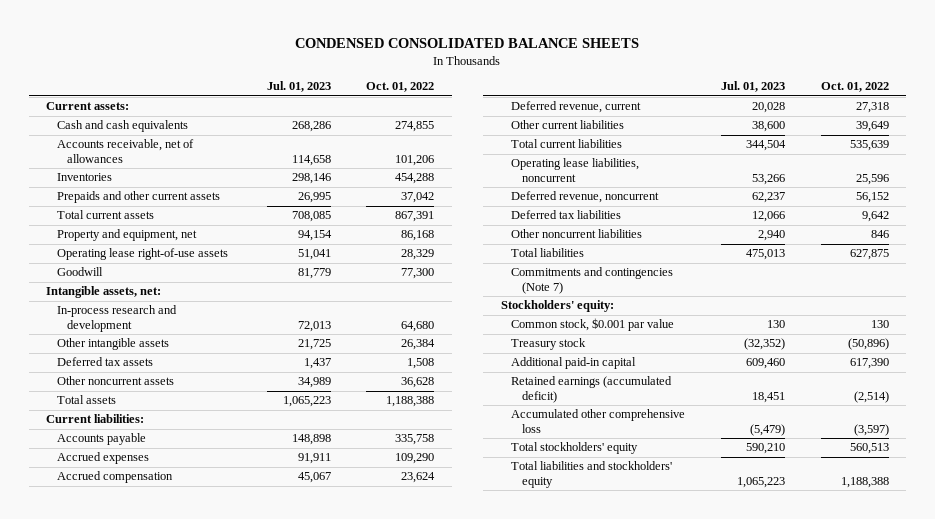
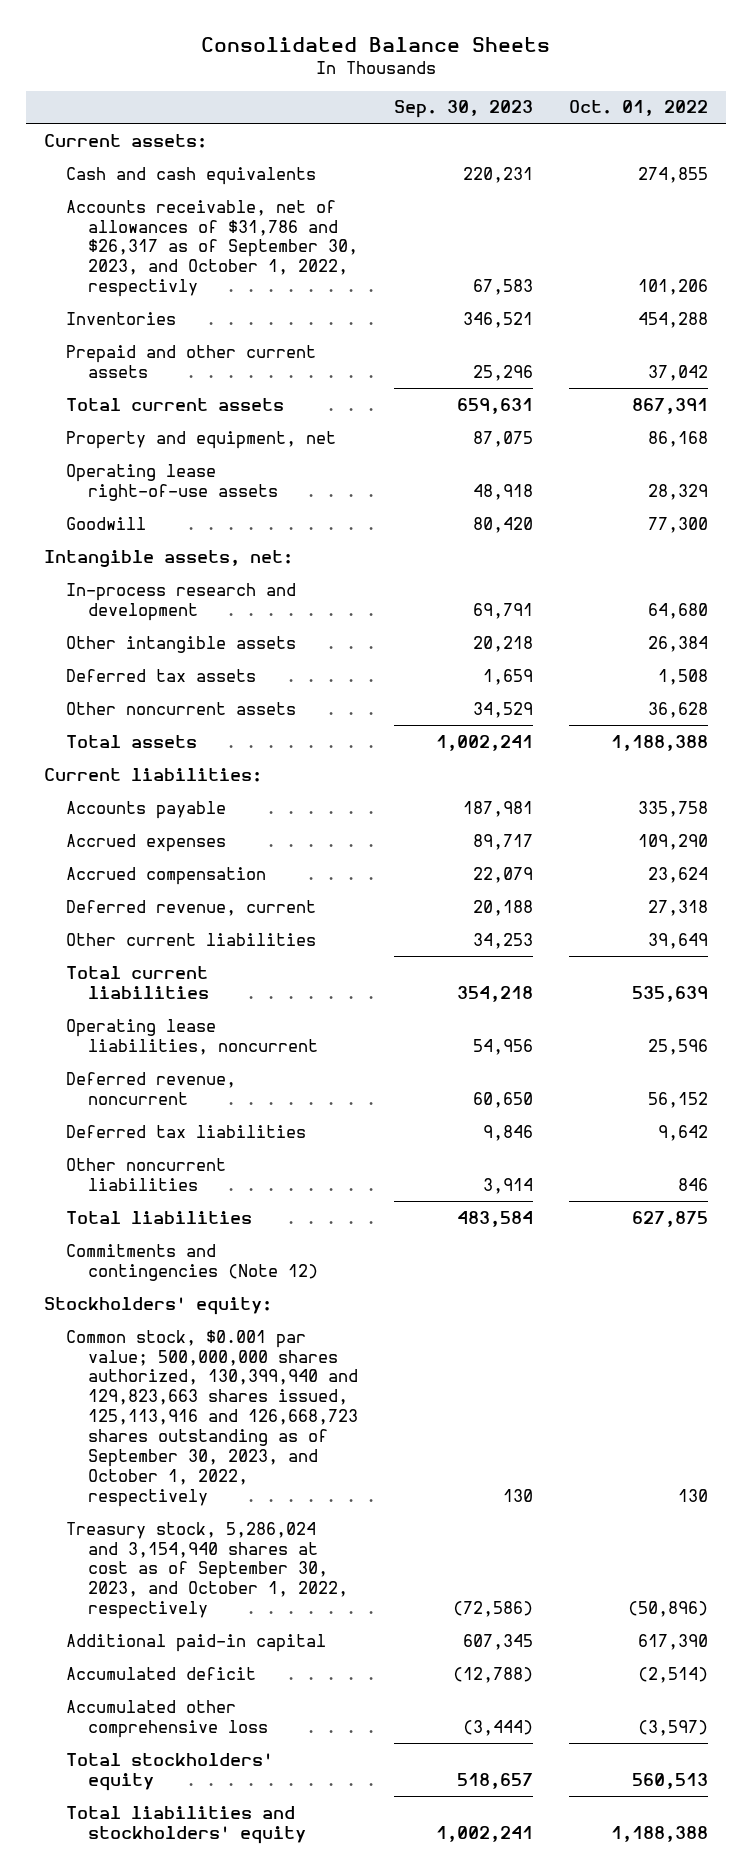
- CONDENSED CONSOLIDATED BALANCE SHEETS
+ Consolidated Balance Sheets
- | Jul. 01, 2023 | Oct. 01, 2022
+ | Sep. 30, 2023 | Oct. 01, 2022
- Accounts receivable, net of allowances | 114,658 | 101,206
+ Accounts receivable, net of allowances of $31,786 and $26,317 as of September 30, 2023, and October 1, 2022, respectivly | 67,583 | 101,206
- Prepaids and other current assets | 26,995 | 37,042
+ Prepaid and other current assets | 25,296 | 37,042
- Commitments and contingencies (Note 7)
+ Commitments and contingencies (Note 12)
- Common stock, $0.001 par value | 130 | 130
- Treasury stock | (32,352) | (50,896)
+ Common stock, $0.001 par value; 500,000,000 shares authorized, 130,399,940 and 129,823,663 shares issued, 125,113,916 and 126,668,723 shares outstanding as of September 30, 2023, and October 1, 2022, respectively | 130 | 130
+ Treasury stock, 5,286,024 and 3,154,940 shares at cost as of September 30, 2023, and October 1, 2022, respectively | (72,586) | (50,896)
- Retained earnings (accumulated deficit) | 18,451 | (2,514)
+ Accumulated deficit | (12,788) | (2,514)

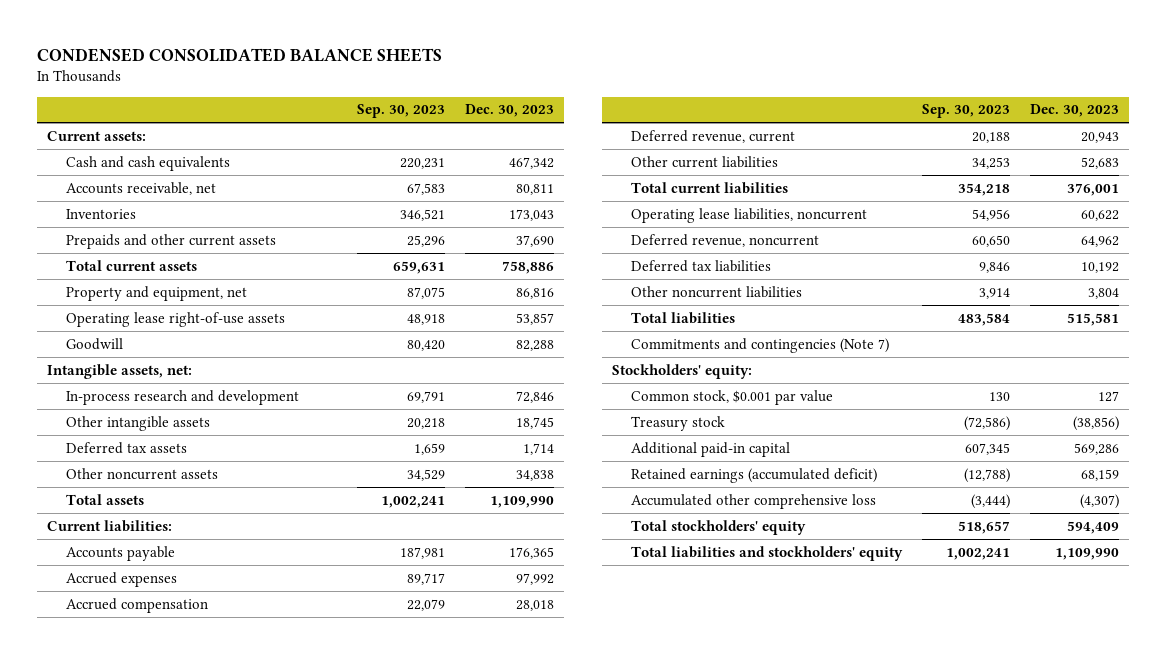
- Consolidated Balance Sheets
+ CONDENSED CONSOLIDATED BALANCE SHEETS
- | Sep. 30, 2023 | Oct. 01, 2022
+ | Sep. 30, 2023 | Dec. 30, 2023
- Accounts receivable, net of allowances of $31,786 and $26,317 as of September 30, 2023, and October 1, 2022, respectivly | 67,583 | 101,206
+ Accounts receivable, net | 67,583 | 80,811
- Prepaid and other current assets | 25,296 | 37,042
+ Prepaids and other current assets | 25,296 | 37,690
- Commitments and contingencies (Note 12)
+ Commitments and contingencies (Note 7)
- Common stock, $0.001 par value; 500,000,000 shares authorized, 130,399,940 and 129,823,663 shares issued, 125,113,916 and 126,668,723 shares outstanding as of September 30, 2023, and October 1, 2022, respectively | 130 | 130
- Treasury stock, 5,286,024 and 3,154,940 shares at cost as of September 30, 2023, and October 1, 2022, respectively | (72,586) | (50,896)
+ Common stock, $0.001 par value | 130 | 127
+ Treasury stock | (72,586) | (38,856)
- Accumulated deficit | (12,788) | (2,514)
+ Retained earnings (accumulated deficit) | (12,788) | 68,159

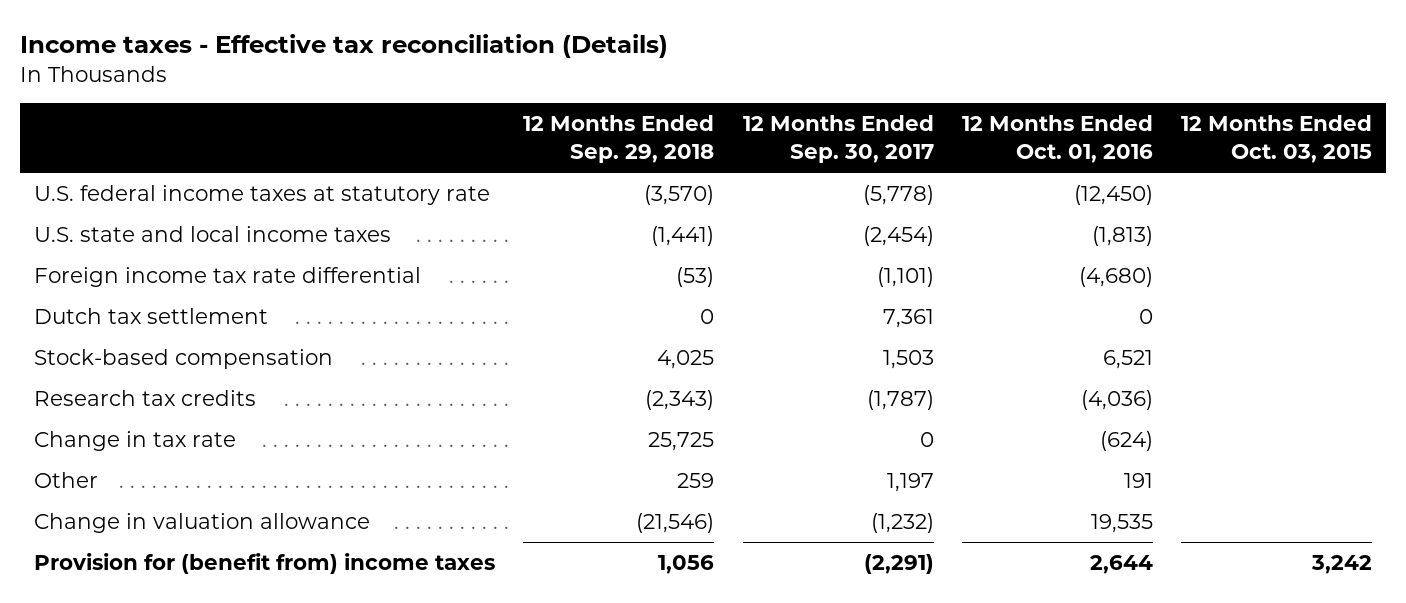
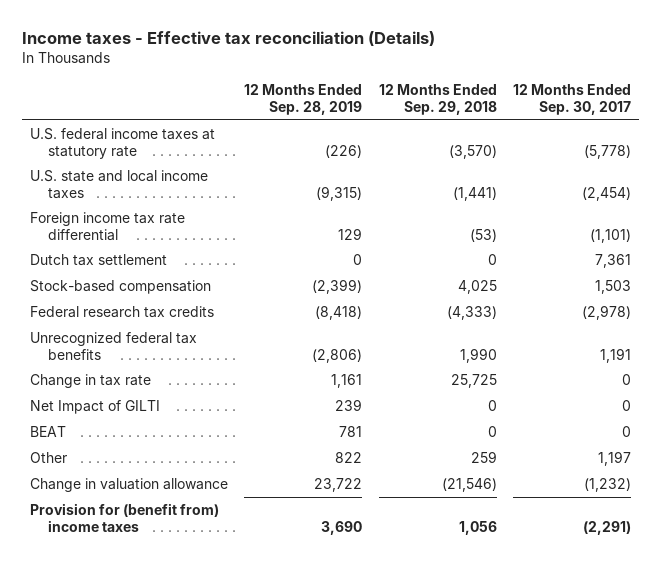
- | 12 Months Ended Sep. 29, 2018 | 12 Months Ended Sep. 30, 2017 | 12 Months Ended Oct. 01, 2016 | 12 Months Ended Oct. 03, 2015
+ | 12 Months Ended Sep. 28, 2019 | 12 Months Ended Sep. 29, 2018 | 12 Months Ended Sep. 30, 2017
- Research tax credits | (2,343) | (1,787) | (4,036) |
+ Federal research tax credits | (8,418) | (4,333) | (2,978)
+ Unrecognized federal tax benefits | (2,806) | 1,990 | 1,191
+ Net Impact of GILTI | 239 | 0 | 0
+ BEAT | 781 | 0 | 0

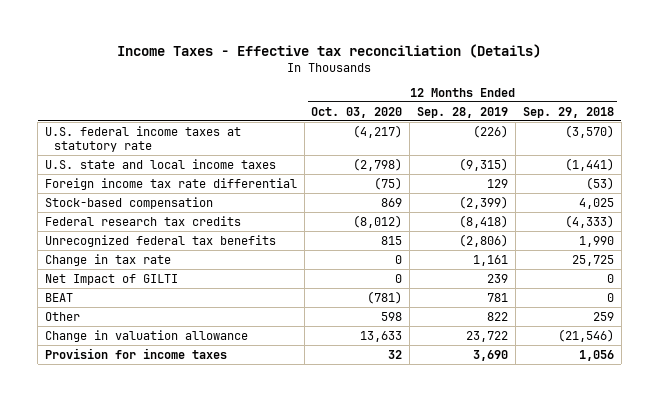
- Income taxes - Effective tax reconciliation (Details)
+ Income Taxes - Effective tax reconciliation (Details)
- | 12 Months Ended Sep. 28, 2019 | 12 Months Ended Sep. 29, 2018 | 12 Months Ended Sep. 30, 2017
+ | 12 Months Ended Oct. 03, 2020 | 12 Months Ended Sep. 28, 2019 | 12 Months Ended Sep. 29, 2018
- Dutch tax settlement | 0 | 0 | 7,361
- Provision for (benefit from) income taxes | 3,690 | 1,056 | (2,291)
+ Provision for income taxes | 32 | 3,690 | 1,056

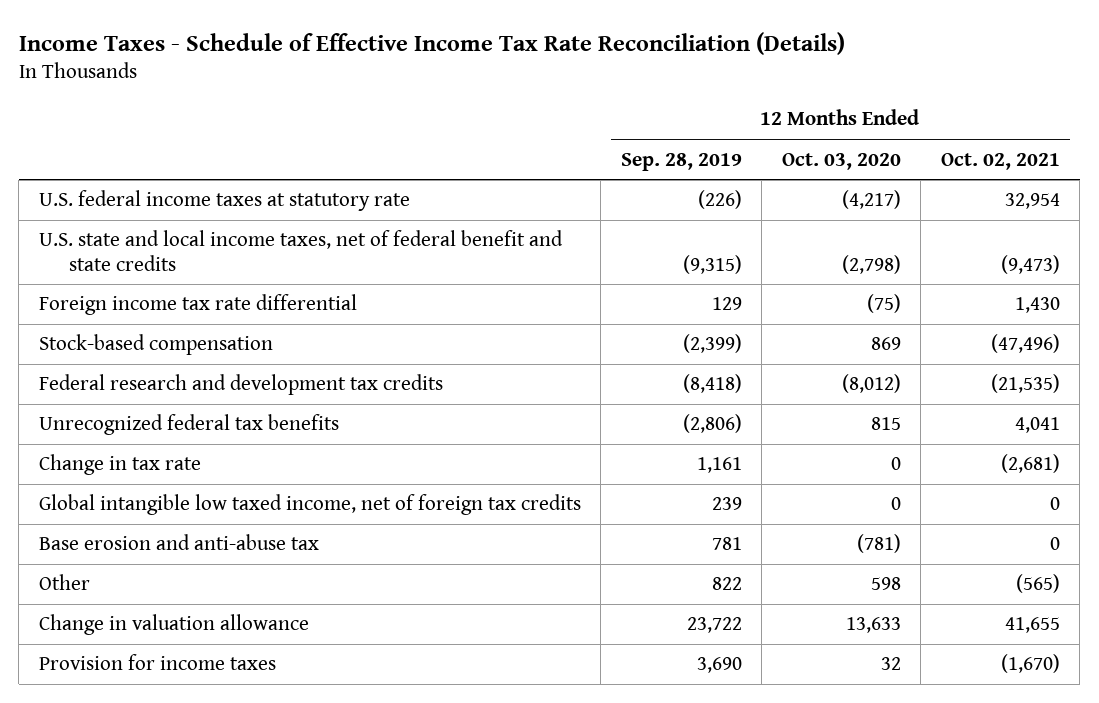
- Income Taxes - Effective tax reconciliation (Details)
+ Income Taxes - Schedule of Effective Income Tax Rate Reconciliation (Details)
- | 12 Months Ended Oct. 03, 2020 | 12 Months Ended Sep. 28, 2019 | 12 Months Ended Sep. 29, 2018
+ | 12 Months Ended Sep. 28, 2019 | 12 Months Ended Oct. 03, 2020 | 12 Months Ended Oct. 02, 2021
- U.S. state and local income taxes | (2,798) | (9,315) | (1,441)
+ U.S. state and local income taxes, net of federal benefit and state credits | (9,315) | (2,798) | (9,473)
- Federal research tax credits | (8,012) | (8,418) | (4,333)
+ Federal research and development tax credits | (8,418) | (8,012) | (21,535)
- Net Impact of GILTI | 0 | 239 | 0
- BEAT | (781) | 781 | 0
+ Global intangible low taxed income, net of foreign tax credits | 239 | 0 | 0
+ Base erosion and anti-abuse tax | 781 | (781) | 0

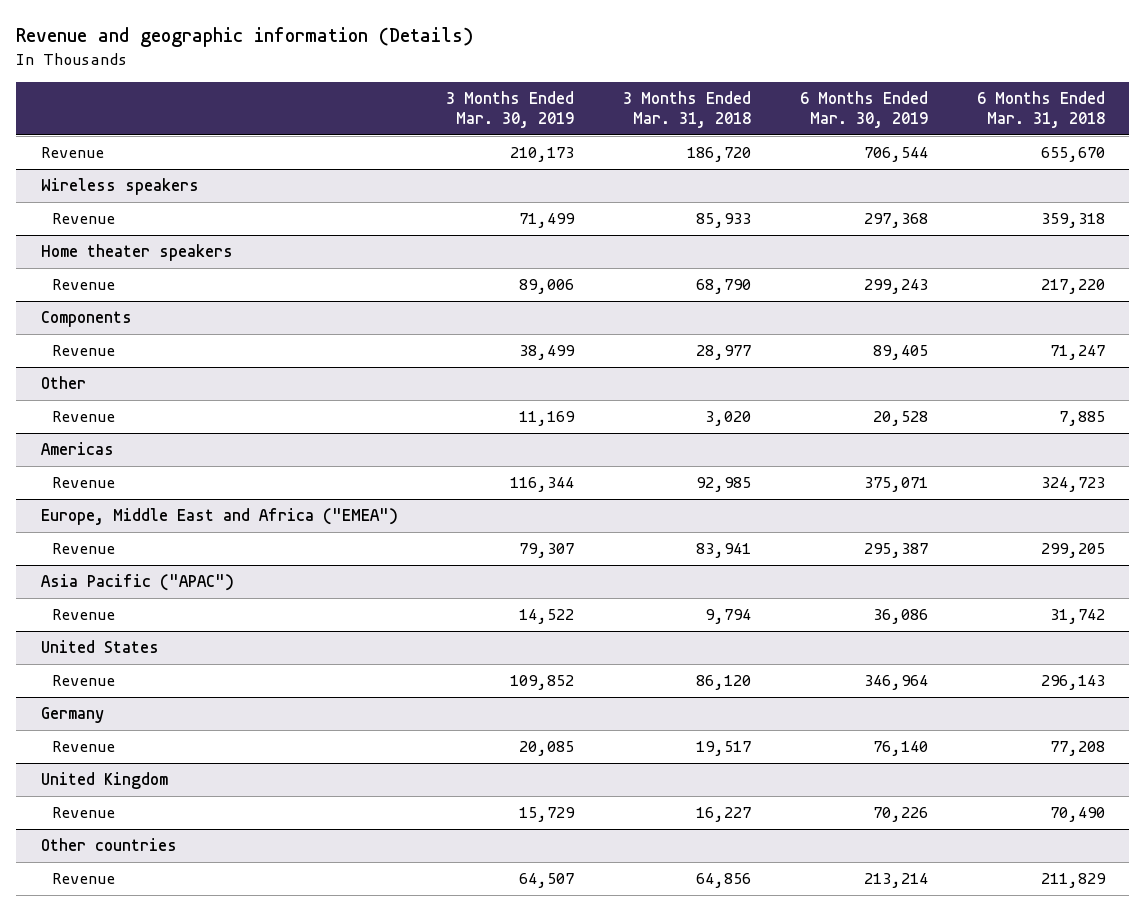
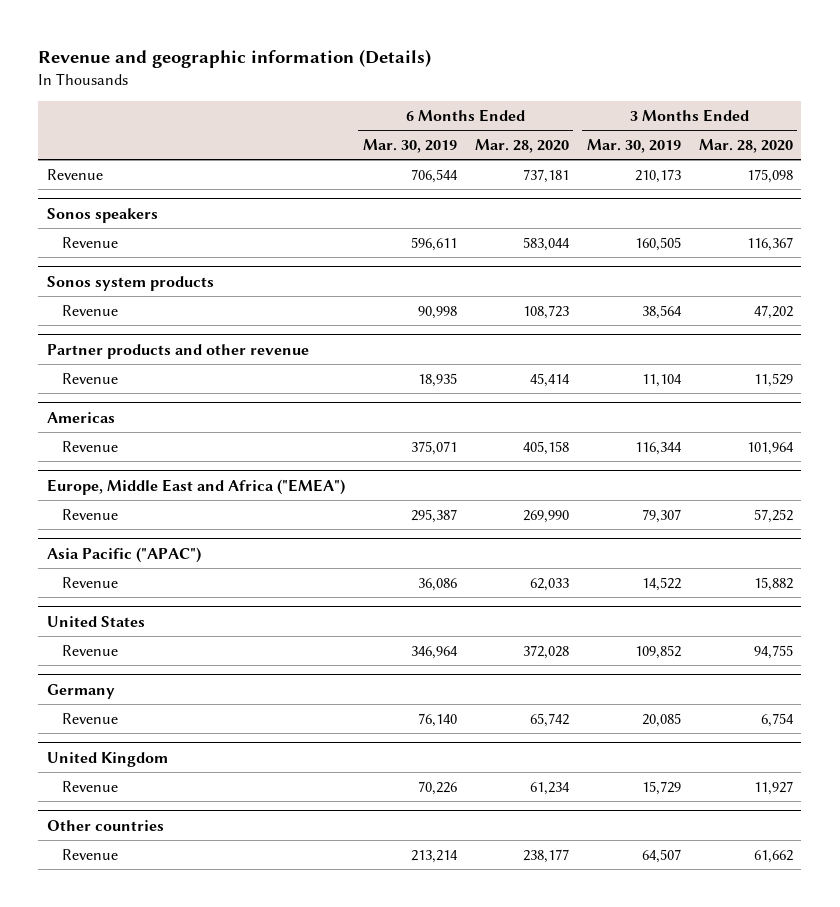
- | 3 Months Ended Mar. 30, 2019 | 3 Months Ended Mar. 31, 2018 | 6 Months Ended Mar. 30, 2019 | 6 Months Ended Mar. 31, 2018
+ | 6 Months Ended Mar. 30, 2019 | 6 Months Ended Mar. 28, 2020 | 3 Months Ended Mar. 30, 2019 | 3 Months Ended Mar. 28, 2020
- Wireless speakers
- Revenue | 71,499 | 85,933 | 297,368 | 359,318
- Home theater speakers
- Revenue | 89,006 | 68,790 | 299,243 | 217,220
- Components
- Revenue | 38,499 | 28,977 | 89,405 | 71,247
- Other
- Revenue | 11,169 | 3,020 | 20,528 | 7,885
+ Sonos speakers
+ Revenue | 596,611 | 583,044 | 160,505 | 116,367
+ Sonos system products
+ Revenue | 90,998 | 108,723 | 38,564 | 47,202
+ Partner products and other revenue
+ Revenue | 18,935 | 45,414 | 11,104 | 11,529

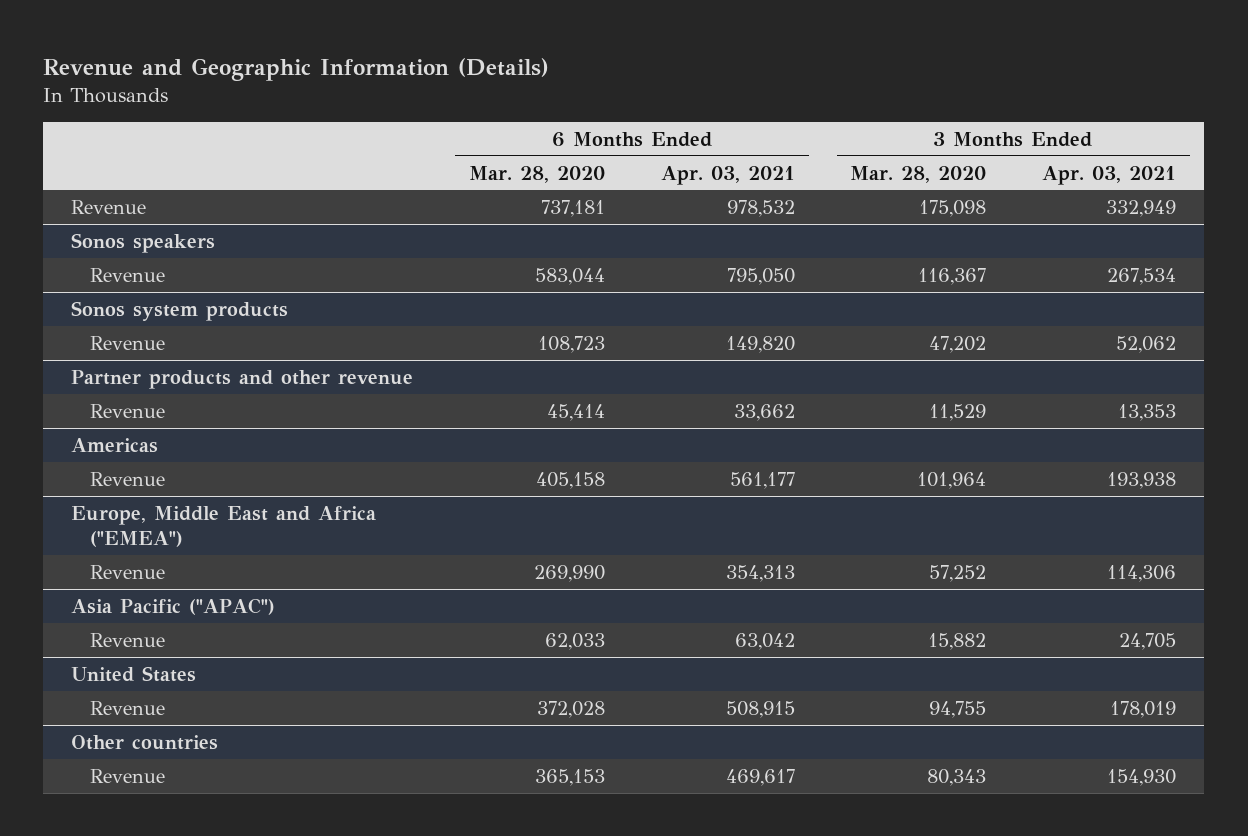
- Revenue and geographic information (Details)
+ Revenue and Geographic Information (Details)
- | 6 Months Ended Mar. 30, 2019 | 6 Months Ended Mar. 28, 2020 | 3 Months Ended Mar. 30, 2019 | 3 Months Ended Mar. 28, 2020
+ | 6 Months Ended Mar. 28, 2020 | 6 Months Ended Apr. 03, 2021 | 3 Months Ended Mar. 28, 2020 | 3 Months Ended Apr. 03, 2021
- Germany
- Revenue | 76,140 | 65,742 | 20,085 | 6,754
- United Kingdom
- Revenue | 70,226 | 61,234 | 15,729 | 11,927
@ Other countries
- Revenue | 213,214 | 238,177 | 64,507 | 61,662
+ Revenue | 365,153 | 469,617 | 80,343 | 154,930

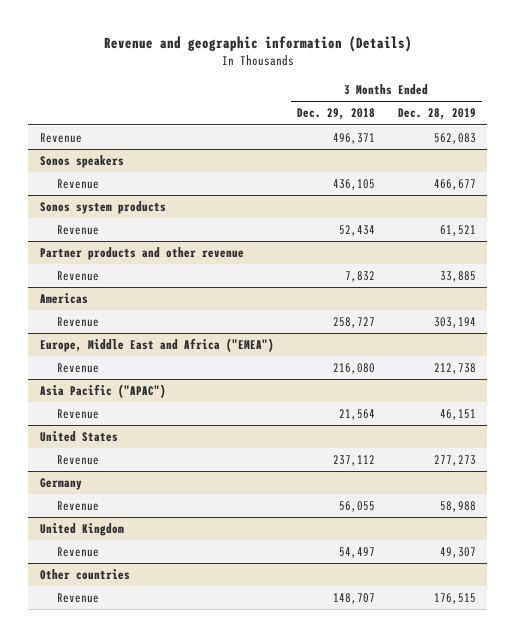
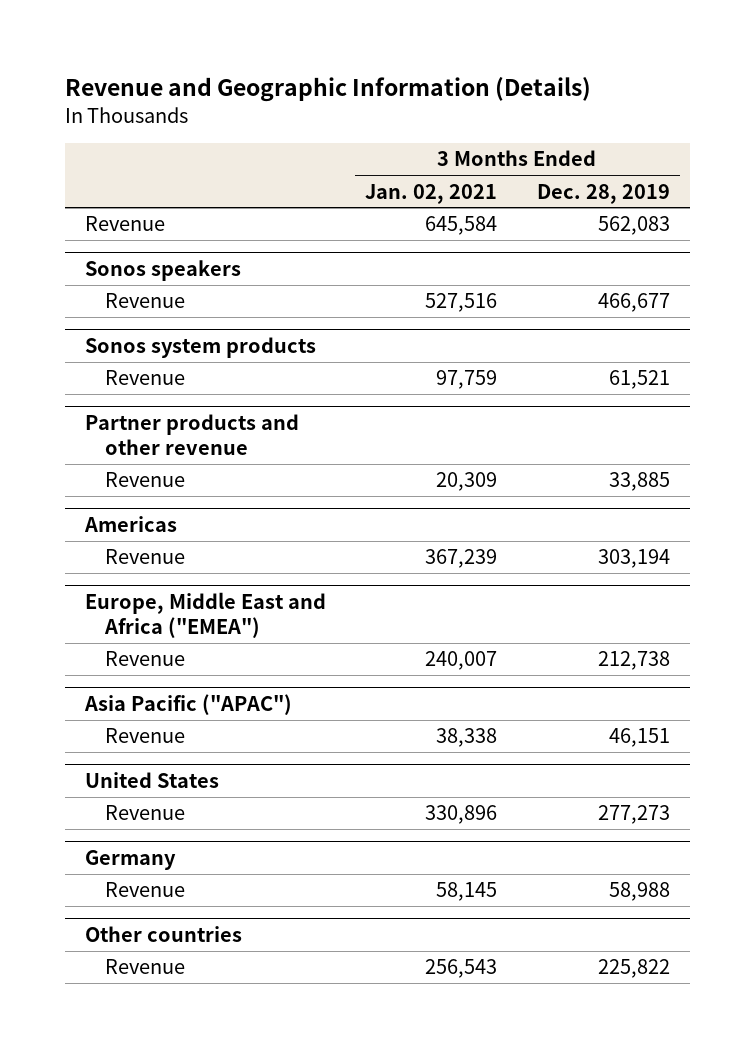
- Revenue and geographic information (Details)
+ Revenue and Geographic Information (Details)
- | 3 Months Ended Dec. 29, 2018 | 3 Months Ended Dec. 28, 2019
+ | 3 Months Ended Jan. 02, 2021 | 3 Months Ended Dec. 28, 2019
- United Kingdom
- Revenue | 54,497 | 49,307
@ Other countries
- Revenue | 148,707 | 176,515
+ Revenue | 256,543 | 225,822

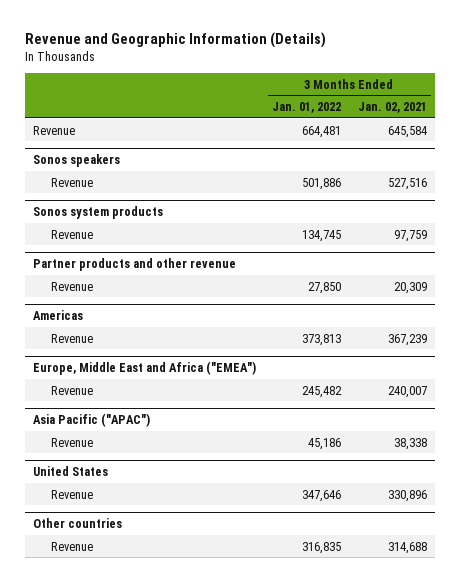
- | 3 Months Ended Jan. 02, 2021 | 3 Months Ended Dec. 28, 2019
+ | 3 Months Ended Jan. 01, 2022 | 3 Months Ended Jan. 02, 2021
- Germany
- Revenue | 58,145 | 58,988
@ Other countries
- Revenue | 256,543 | 225,822
+ Revenue | 316,835 | 314,688

